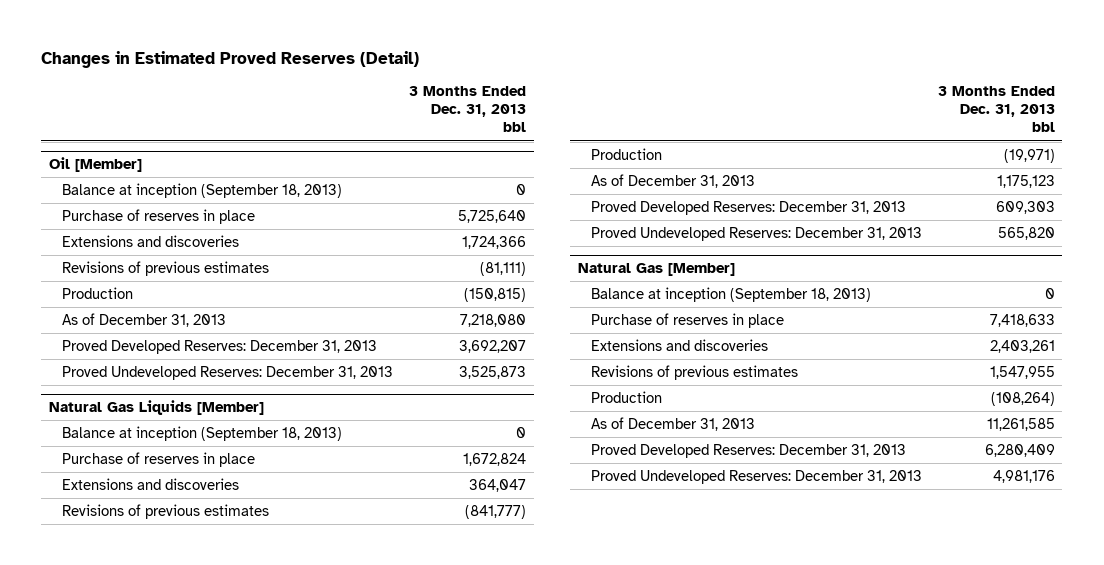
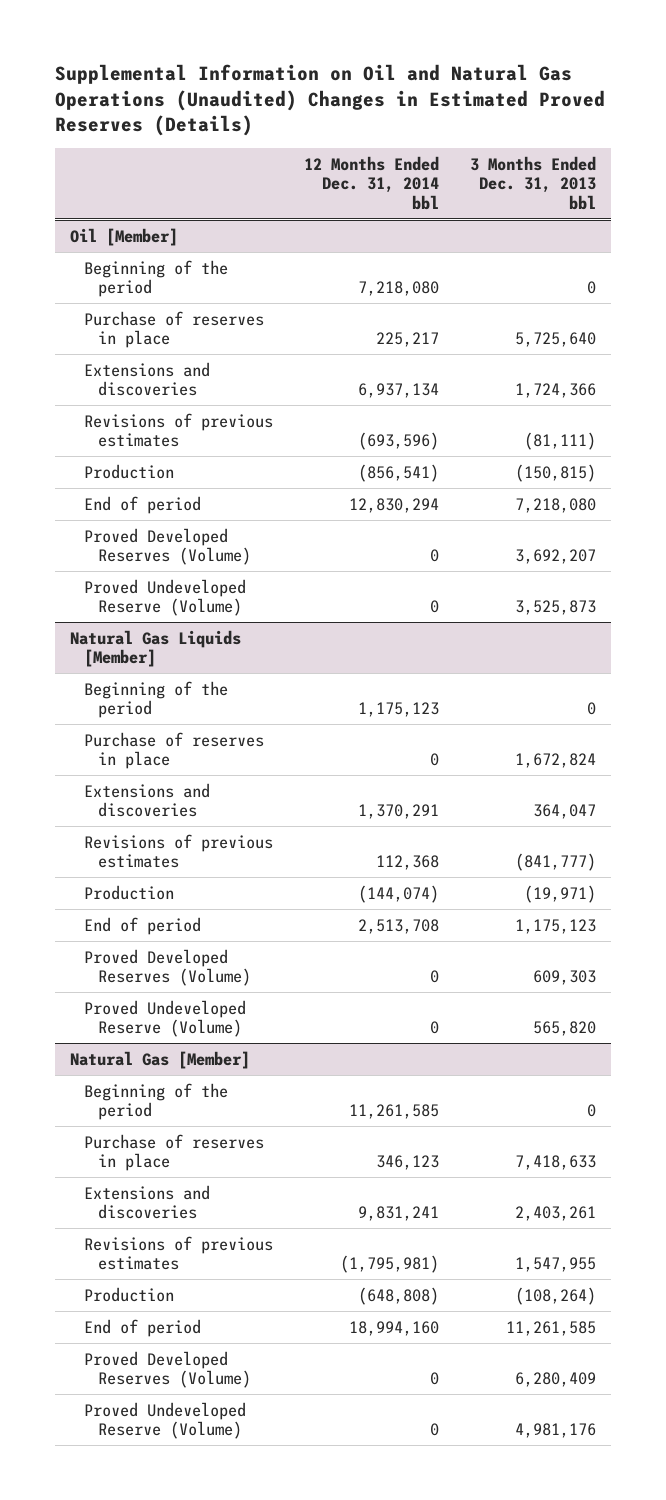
- Changes in Estimated Proved Reserves (Detail)
+ Supplemental Information on Oil and Natural Gas Operations (Unaudited) Changes in Estimated Proved Reserves (Details)
- | 3 Months Ended Dec. 31, 2013 bbl
+ | 12 Months Ended Dec. 31, 2014 bbl | 3 Months Ended Dec. 31, 2013 bbl
@ Oil [Member]
- Balance at inception (September 18, 2013) | 0
+ Beginning of the period | 7,218,080 | 0
- As of December 31, 2013 | 7,218,080
- Proved Developed Reserves: December 31, 2013 | 3,692,207
- Proved Undeveloped Reserves: December 31, 2013 | 3,525,873
+ End of period | 12,830,294 | 7,218,080
+ Proved Developed Reserves (Volume) | 0 | 3,692,207
+ Proved Undeveloped Reserve (Volume) | 0 | 3,525,873
@ Natural Gas Liquids [Member]
- Balance at inception (September 18, 2013) | 0
+ Beginning of the period | 1,175,123 | 0
- As of December 31, 2013 | 1,175,123
- Proved Developed Reserves: December 31, 2013 | 609,303
- Proved Undeveloped Reserves: December 31, 2013 | 565,820
+ End of period | 2,513,708 | 1,175,123
+ Proved Developed Reserves (Volume) | 0 | 609,303
+ Proved Undeveloped Reserve (Volume) | 0 | 565,820
@ Natural Gas [Member]
- Balance at inception (September 18, 2013) | 0
+ Beginning of the period | 11,261,585 | 0
- As of December 31, 2013 | 11,261,585
- Proved Developed Reserves: December 31, 2013 | 6,280,409
- Proved Undeveloped Reserves: December 31, 2013 | 4,981,176
+ End of period | 18,994,160 | 11,261,585
+ Proved Developed Reserves (Volume) | 0 | 6,280,409
+ Proved Undeveloped Reserve (Volume) | 0 | 4,981,176

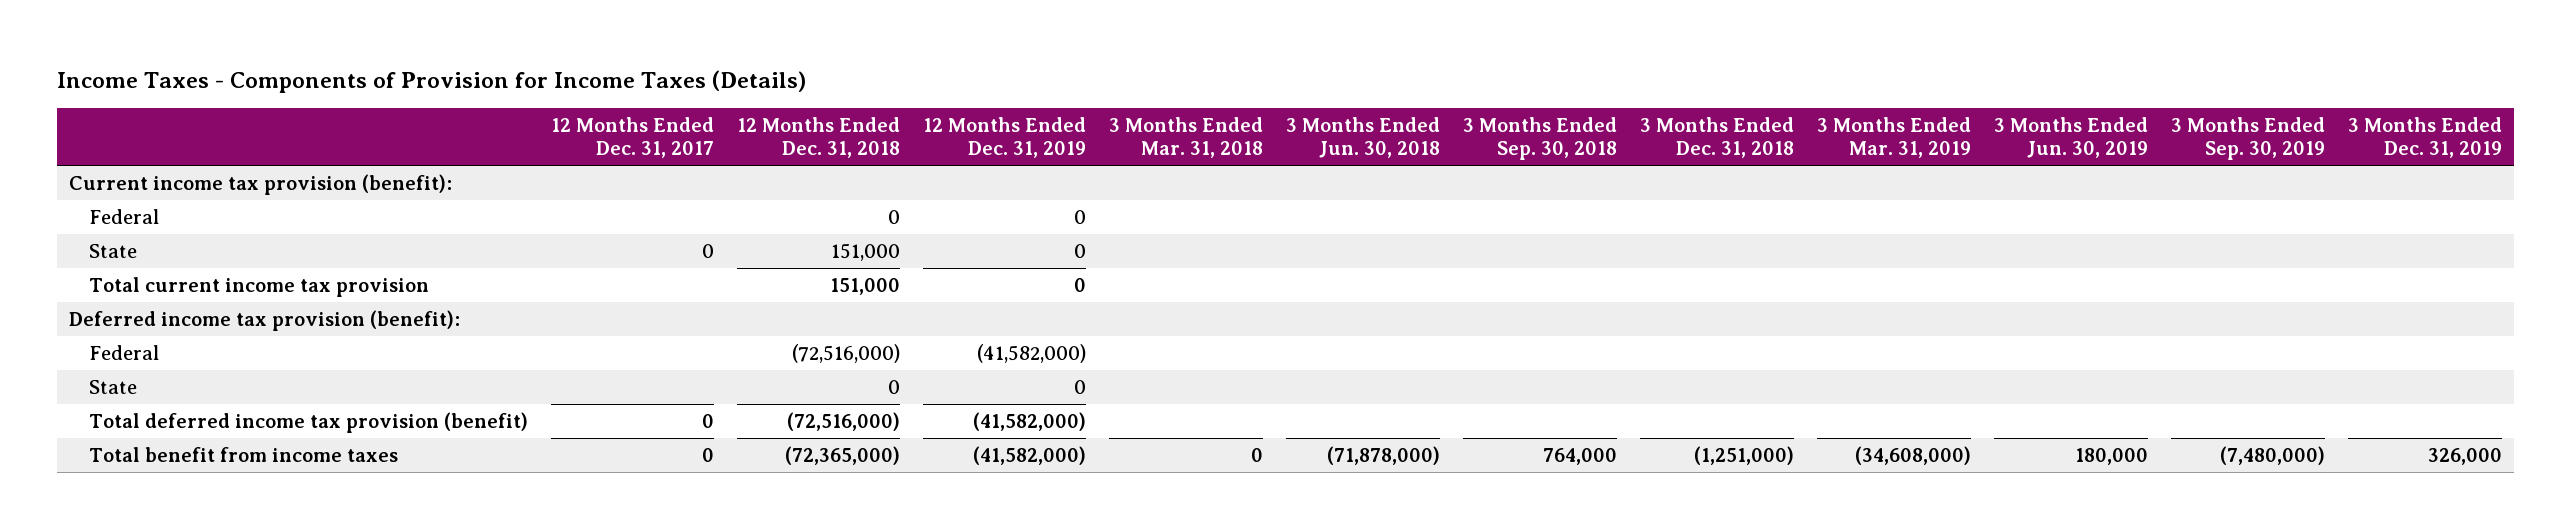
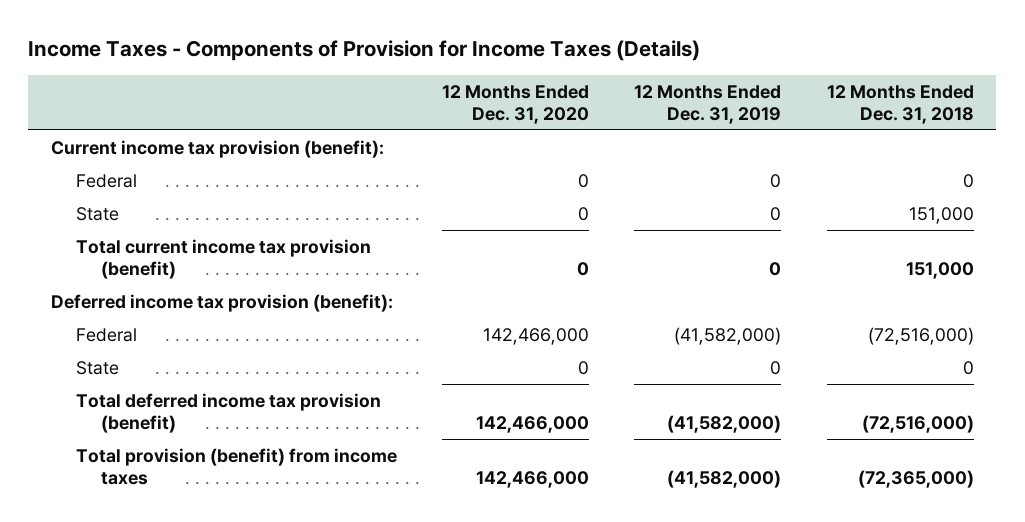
- | 12 Months Ended Dec. 31, 2017 | 12 Months Ended Dec. 31, 2018 | 12 Months Ended Dec. 31, 2019 | 3 Months Ended Mar. 31, 2018 | 3 Months Ended Jun. 30, 2018 | 3 Months Ended Sep. 30, 2018 | 3 Months Ended Dec. 31, 2018 | 3 Months Ended Mar. 31, 2019 | 3 Months Ended Jun. 30, 2019 | 3 Months Ended Sep. 30, 2019 | 3 Months Ended Dec. 31, 2019
+ | 12 Months Ended Dec. 31, 2020 | 12 Months Ended Dec. 31, 2019 | 12 Months Ended Dec. 31, 2018
- Total current income tax provision | | 151,000 | 0 | | | | | | | |
+ Total current income tax provision (benefit) | 0 | 0 | 151,000
- Total benefit from income taxes | 0 | (72,365,000) | (41,582,000) | 0 | (71,878,000) | 764,000 | (1,251,000) | (34,608,000) | 180,000 | (7,480,000) | 326,000
+ Total provision (benefit) from income taxes | 142,466,000 | (41,582,000) | (72,365,000)

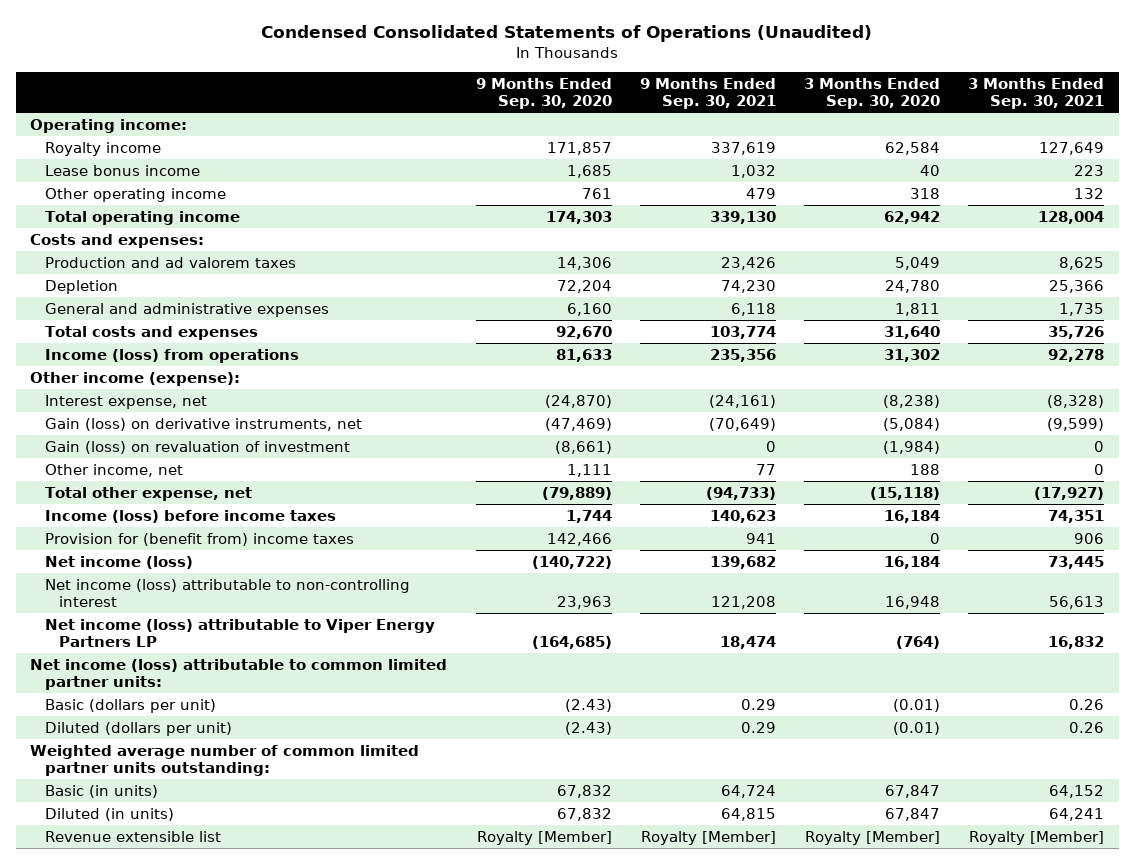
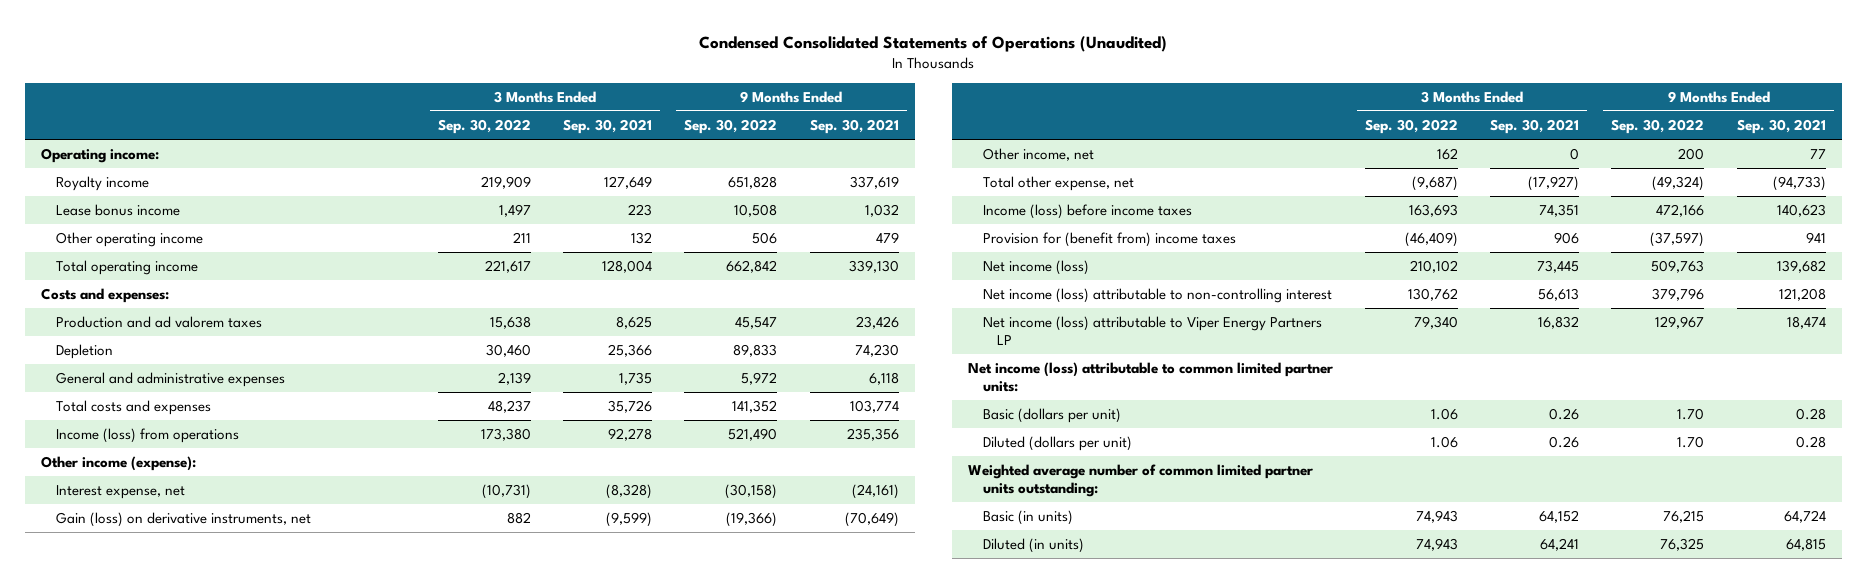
- | 9 Months Ended Sep. 30, 2020 | 9 Months Ended Sep. 30, 2021 | 3 Months Ended Sep. 30, 2020 | 3 Months Ended Sep. 30, 2021
+ | 3 Months Ended Sep. 30, 2022 | 3 Months Ended Sep. 30, 2021 | 9 Months Ended Sep. 30, 2022 | 9 Months Ended Sep. 30, 2021
- Gain (loss) on revaluation of investment | (8,661) | 0 | (1,984) | 0
- Basic (dollars per unit) | (2.43) | 0.29 | (0.01) | 0.26
- Diluted (dollars per unit) | (2.43) | 0.29 | (0.01) | 0.26
+ Basic (dollars per unit) | 1.06 | 0.26 | 1.70 | 0.28
+ Diluted (dollars per unit) | 1.06 | 0.26 | 1.70 | 0.28
- Revenue extensible list | Royalty [Member] | Royalty [Member] | Royalty [Member] | Royalty [Member]

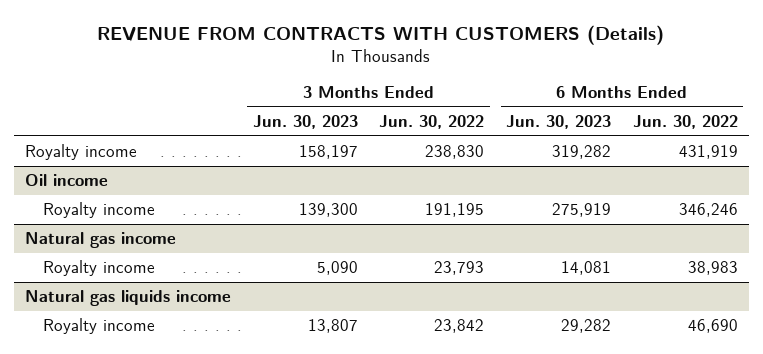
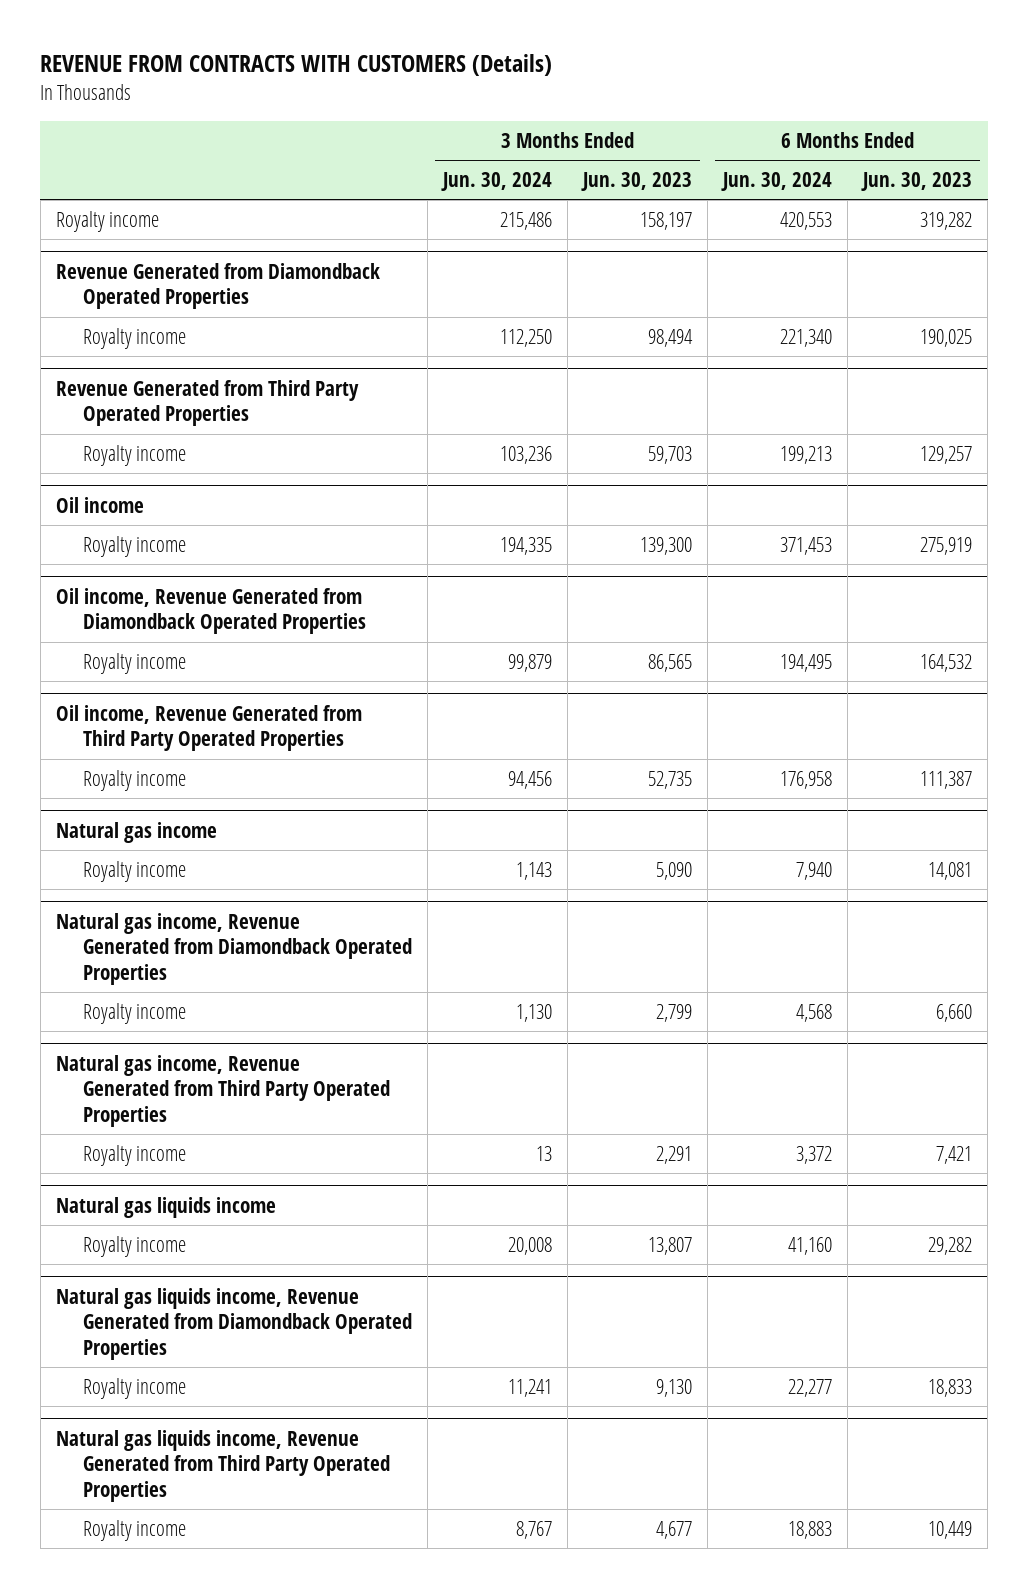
- | 3 Months Ended Jun. 30, 2023 | 3 Months Ended Jun. 30, 2022 | 6 Months Ended Jun. 30, 2023 | 6 Months Ended Jun. 30, 2022
+ | 3 Months Ended Jun. 30, 2024 | 3 Months Ended Jun. 30, 2023 | 6 Months Ended Jun. 30, 2024 | 6 Months Ended Jun. 30, 2023
+ Revenue Generated from Diamondback Operated Properties
+ Royalty income | 112,250 | 98,494 | 221,340 | 190,025
+ Revenue Generated from Third Party Operated Properties
+ Royalty income | 103,236 | 59,703 | 199,213 | 129,257
+ Oil income, Revenue Generated from Diamondback Operated Properties
+ Royalty income | 99,879 | 86,565 | 194,495 | 164,532
+ Oil income, Revenue Generated from Third Party Operated Properties
+ Royalty income | 94,456 | 52,735 | 176,958 | 111,387
+ Natural gas income, Revenue Generated from Diamondback Operated Properties
+ Royalty income | 1,130 | 2,799 | 4,568 | 6,660
+ Natural gas income, Revenue Generated from Third Party Operated Properties
+ Royalty income | 13 | 2,291 | 3,372 | 7,421
+ Natural gas liquids income, Revenue Generated from Diamondback Operated Properties
+ Royalty income | 11,241 | 9,130 | 22,277 | 18,833
+ Natural gas liquids income, Revenue Generated from Third Party Operated Properties
+ Royalty income | 8,767 | 4,677 | 18,883 | 10,449

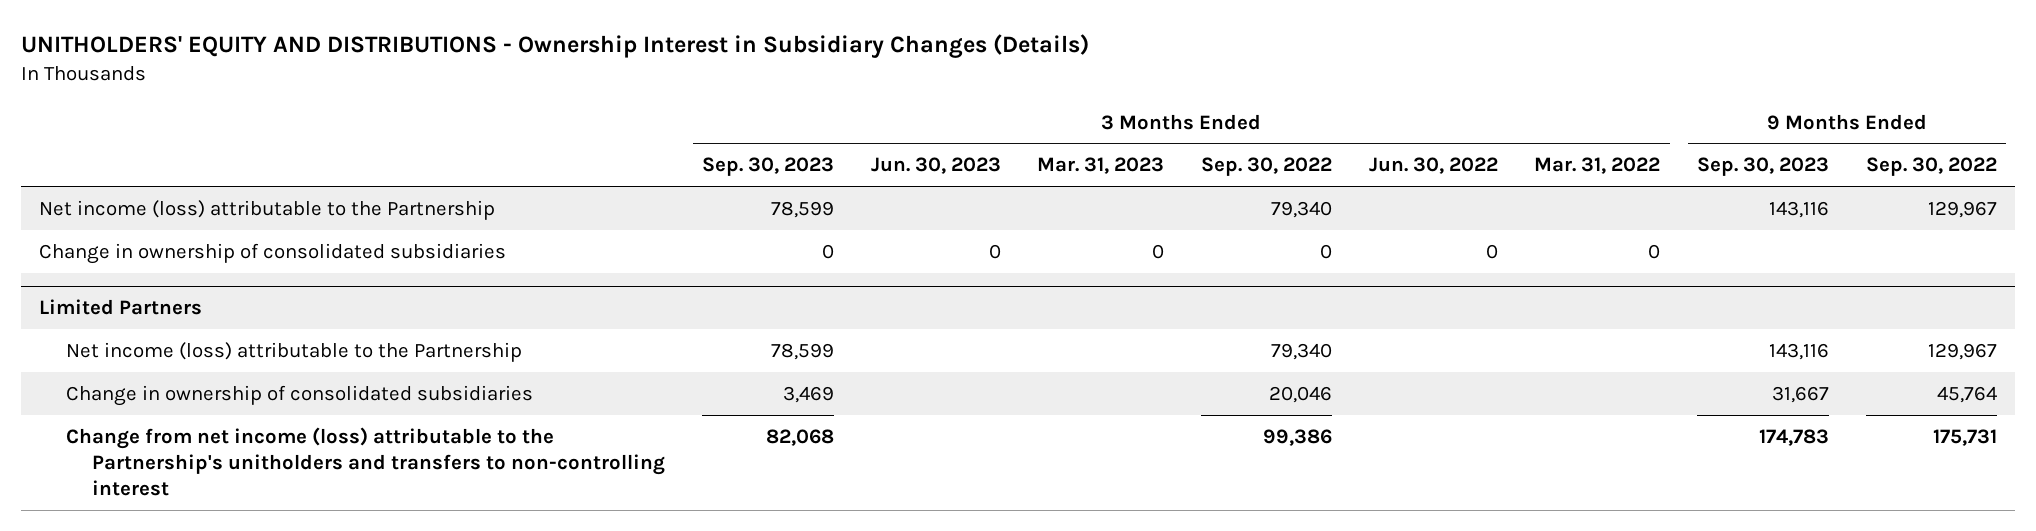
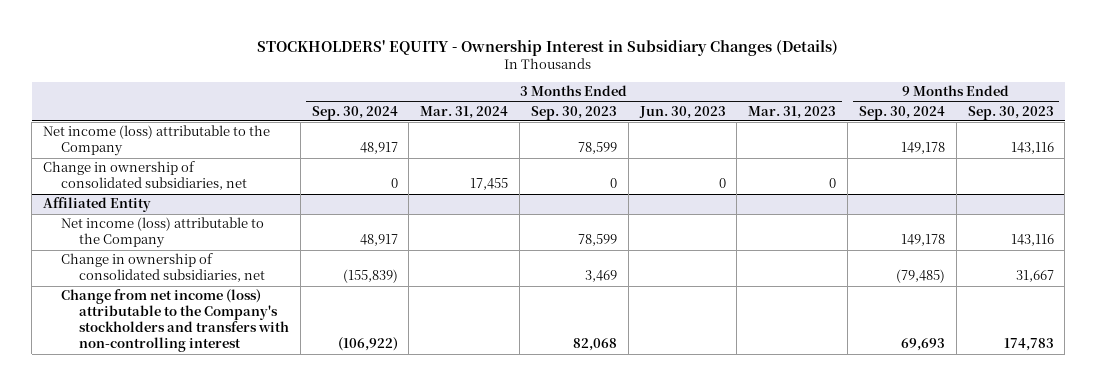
- UNITHOLDERS' EQUITY AND DISTRIBUTIONS - Ownership Interest in Subsidiary Changes (Details)
+ STOCKHOLDERS' EQUITY - Ownership Interest in Subsidiary Changes (Details)
- | 3 Months Ended Sep. 30, 2023 | 3 Months Ended Jun. 30, 2023 | 3 Months Ended Mar. 31, 2023 | 3 Months Ended Sep. 30, 2022 | 3 Months Ended Jun. 30, 2022 | 3 Months Ended Mar. 31, 2022 | 9 Months Ended Sep. 30, 2023 | 9 Months Ended Sep. 30, 2022
+ | 3 Months Ended Sep. 30, 2024 | 3 Months Ended Mar. 31, 2024 | 3 Months Ended Sep. 30, 2023 | 3 Months Ended Jun. 30, 2023 | 3 Months Ended Mar. 31, 2023 | 9 Months Ended Sep. 30, 2024 | 9 Months Ended Sep. 30, 2023
- Net income (loss) attributable to the Partnership | 78,599 | | | 79,340 | | | 143,116 | 129,967
- Change in ownership of consolidated subsidiaries | 0 | 0 | 0 | 0 | 0 | 0 | |
- Limited Partners
- Net income (loss) attributable to the Partnership | 78,599 | | | 79,340 | | | 143,116 | 129,967
- Change in ownership of consolidated subsidiaries | 3,469 | | | 20,046 | | | 31,667 | 45,764
- Change from net income (loss) attributable to the Partnership's unitholders and transfers to non-controlling interest | 82,068 | | | 99,386 | | | 174,783 | 175,731
+ Net income (loss) attributable to the Company | 48,917 | | 78,599 | | | 149,178 | 143,116
+ Change in ownership of consolidated subsidiaries, net | 0 | 17,455 | 0 | 0 | 0 | |
+ Affiliated Entity
+ Net income (loss) attributable to the Company | 48,917 | | 78,599 | | | 149,178 | 143,116
+ Change in ownership of consolidated subsidiaries, net | (155,839) | | 3,469 | | | (79,485) | 31,667
+ Change from net income (loss) attributable to the Company's stockholders and transfers with non-controlling interest | (106,922) | | 82,068 | | | 69,693 | 174,783

